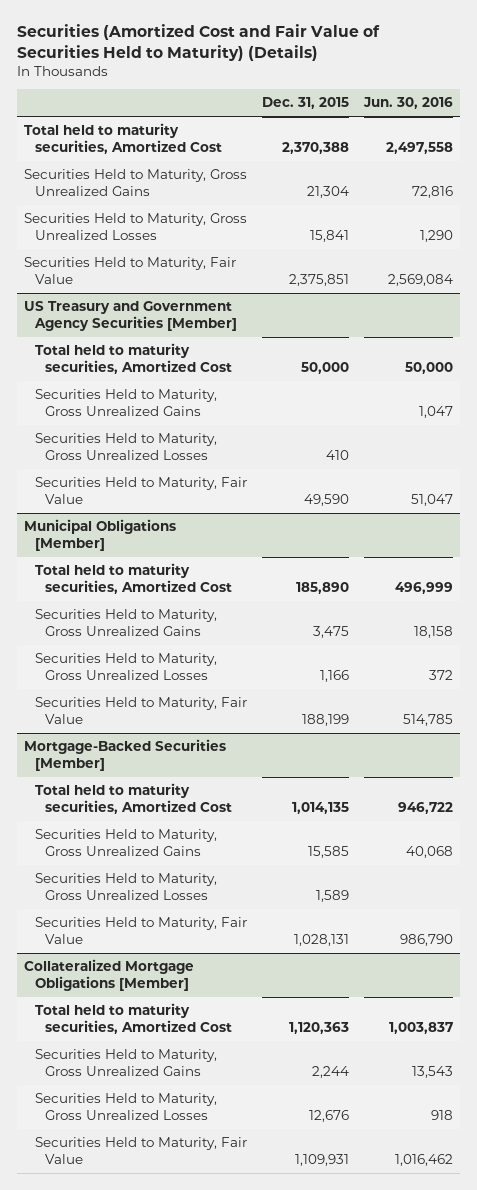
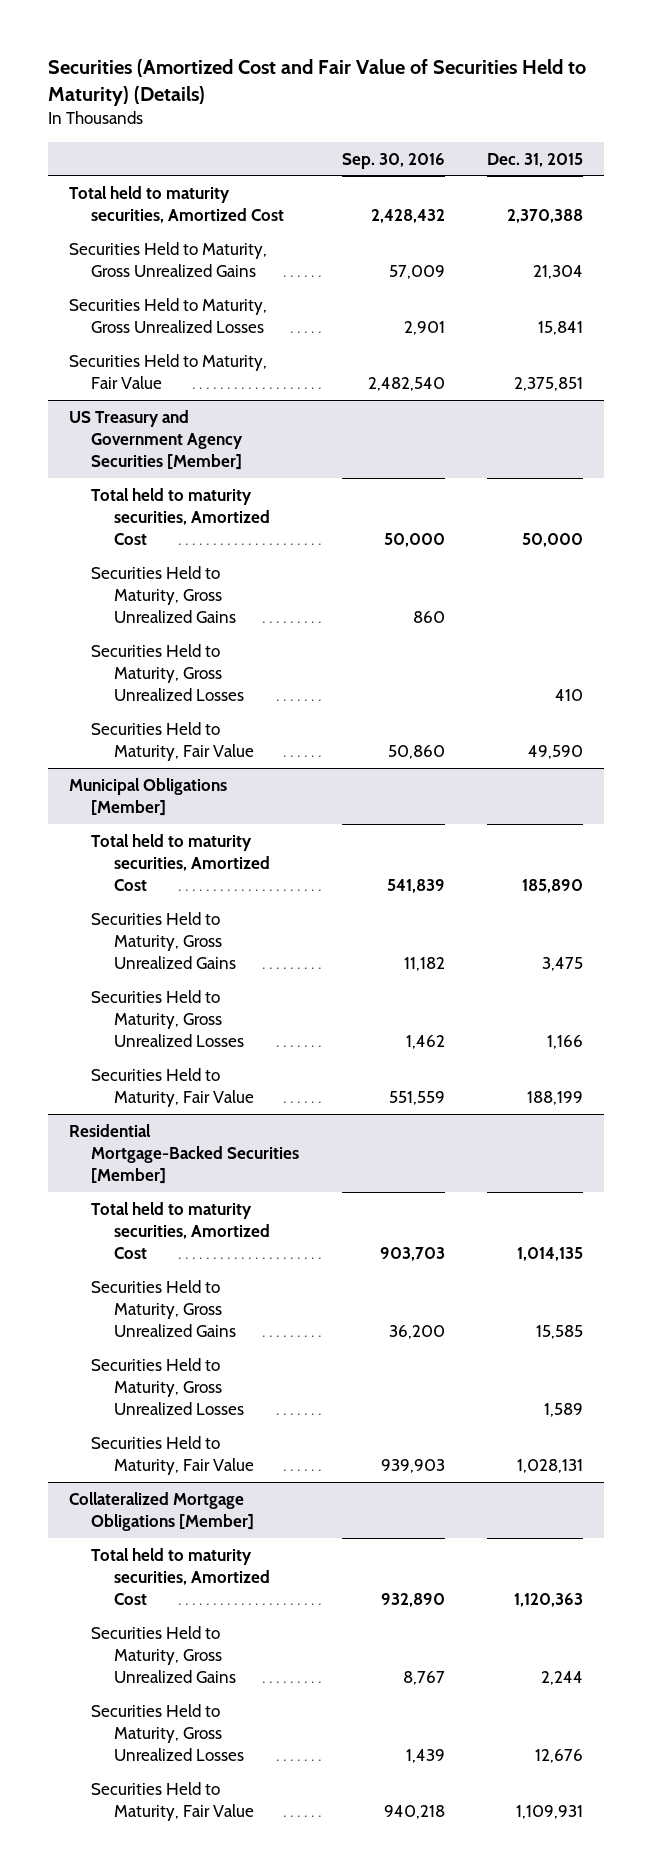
- | Dec. 31, 2015 | Jun. 30, 2016
+ | Sep. 30, 2016 | Dec. 31, 2015
- Mortgage-Backed Securities [Member]
+ Residential Mortgage-Backed Securities [Member]

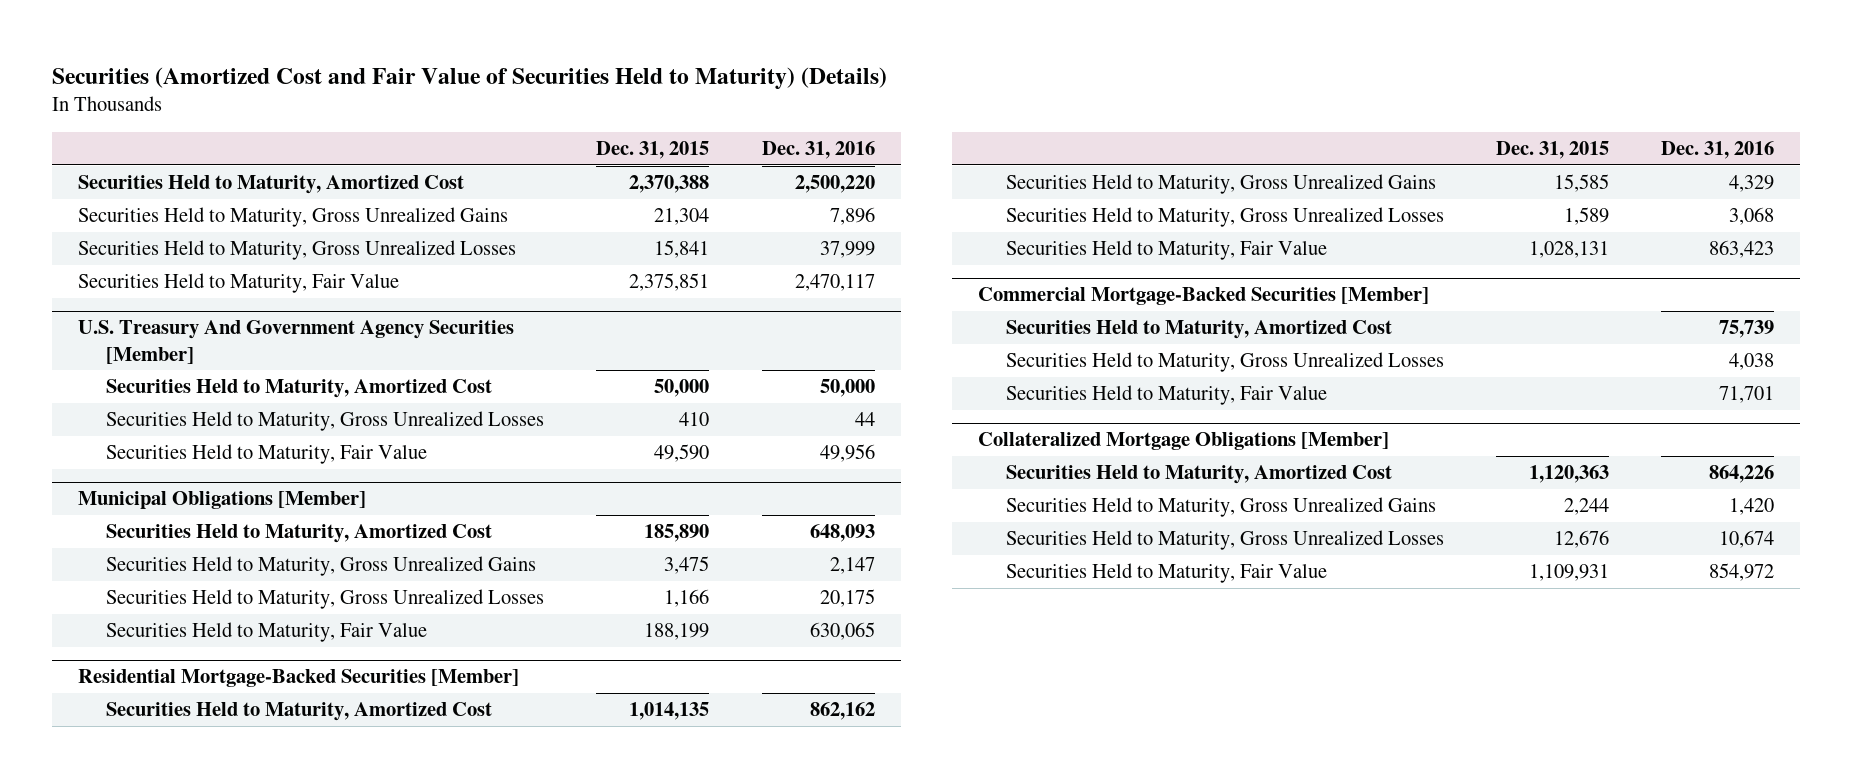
- | Sep. 30, 2016 | Dec. 31, 2015
+ | Dec. 31, 2015 | Dec. 31, 2016
- Total held to maturity securities, Amortized Cost | 2,428,432 | 2,370,388
+ Securities Held to Maturity, Amortized Cost | 2,370,388 | 2,500,220
- US Treasury and Government Agency Securities [Member]
- Total held to maturity securities, Amortized Cost | 50,000 | 50,000
- Securities Held to Maturity, Gross Unrealized Gains | 860 |
+ U.S. Treasury And Government Agency Securities [Member]
+ Securities Held to Maturity, Amortized Cost | 50,000 | 50,000
@ Municipal Obligations [Member]
- Total held to maturity securities, Amortized Cost | 541,839 | 185,890
+ Securities Held to Maturity, Amortized Cost | 185,890 | 648,093
@ Residential Mortgage-Backed Securities [Member]
- Total held to maturity securities, Amortized Cost | 903,703 | 1,014,135
+ Securities Held to Maturity, Amortized Cost | 1,014,135 | 862,162
+ Commercial Mortgage-Backed Securities [Member]
+ Securities Held to Maturity, Amortized Cost | | 75,739
+ Securities Held to Maturity, Gross Unrealized Losses | | 4,038
+ Securities Held to Maturity, Fair Value | | 71,701
@ Collateralized Mortgage Obligations [Member]
- Total held to maturity securities, Amortized Cost | 932,890 | 1,120,363
+ Securities Held to Maturity, Amortized Cost | 1,120,363 | 864,226

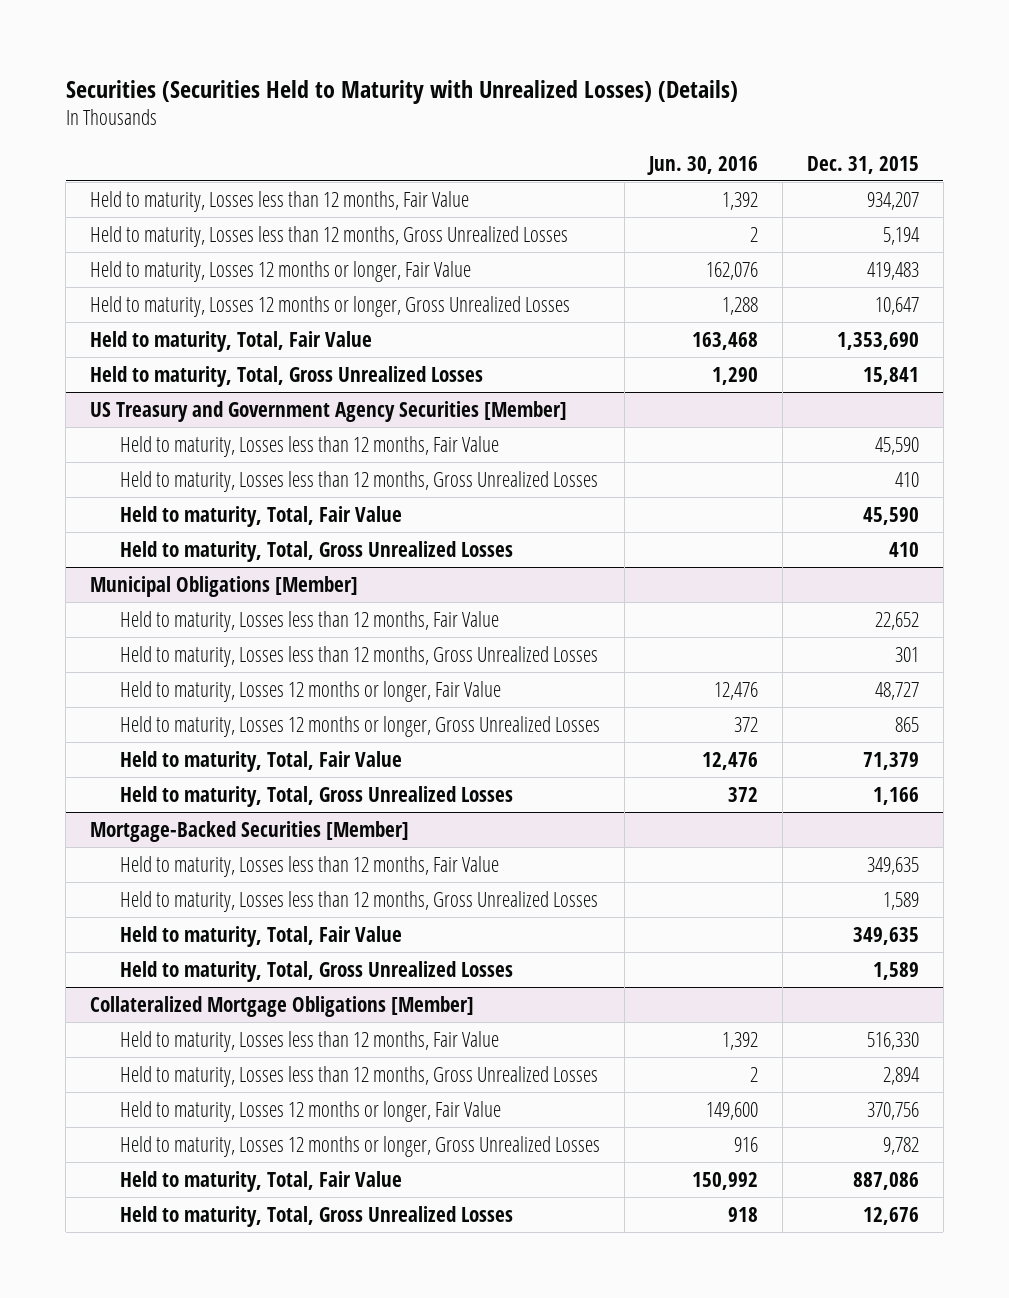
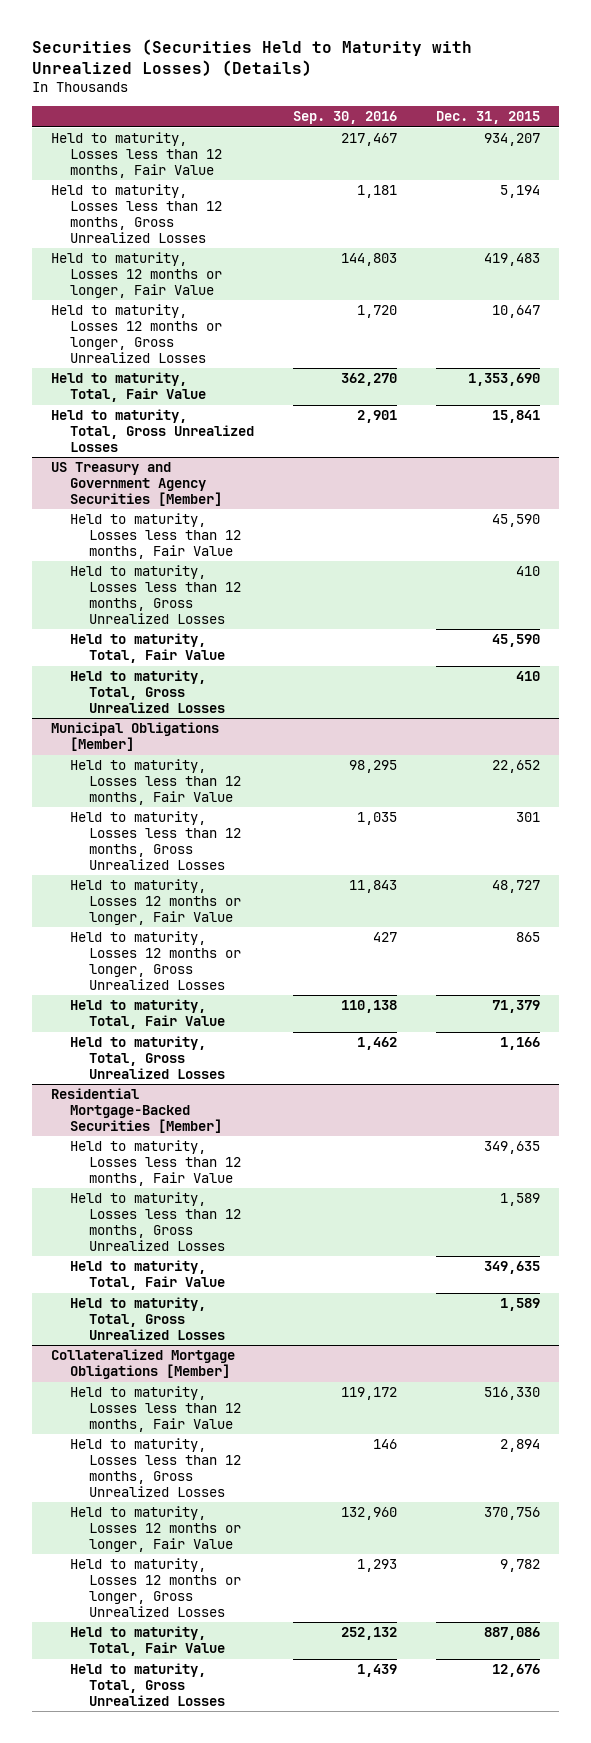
- | Jun. 30, 2016 | Dec. 31, 2015
+ | Sep. 30, 2016 | Dec. 31, 2015
- Mortgage-Backed Securities [Member]
+ Residential Mortgage-Backed Securities [Member]

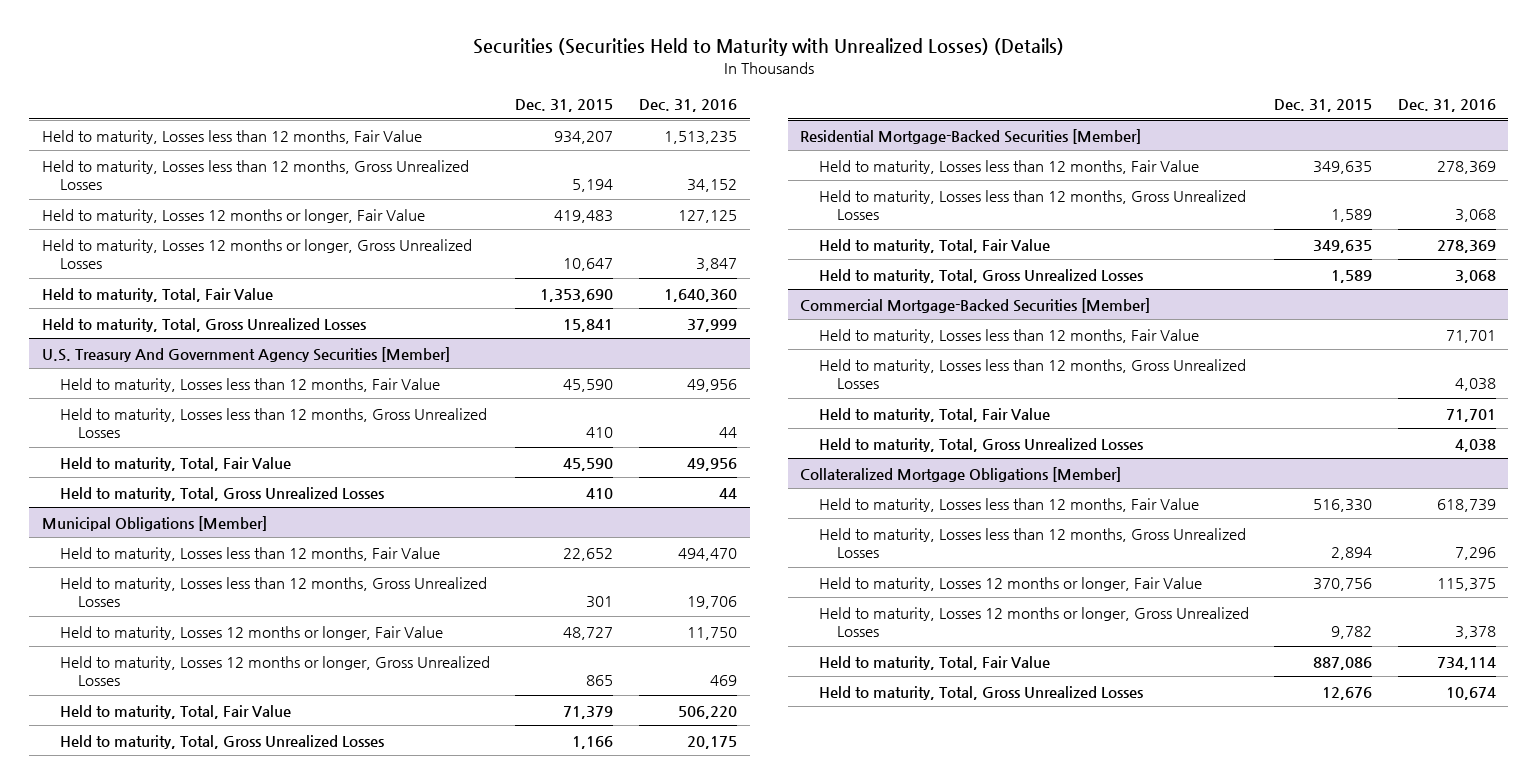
- | Sep. 30, 2016 | Dec. 31, 2015
+ | Dec. 31, 2015 | Dec. 31, 2016
- US Treasury and Government Agency Securities [Member]
+ U.S. Treasury And Government Agency Securities [Member]
+ Commercial Mortgage-Backed Securities [Member]
+ Held to maturity, Losses less than 12 months, Fair Value | | 71,701
+ Held to maturity, Losses less than 12 months, Gross Unrealized Losses | | 4,038
+ Held to maturity, Total, Fair Value | | 71,701
+ Held to maturity, Total, Gross Unrealized Losses | | 4,038

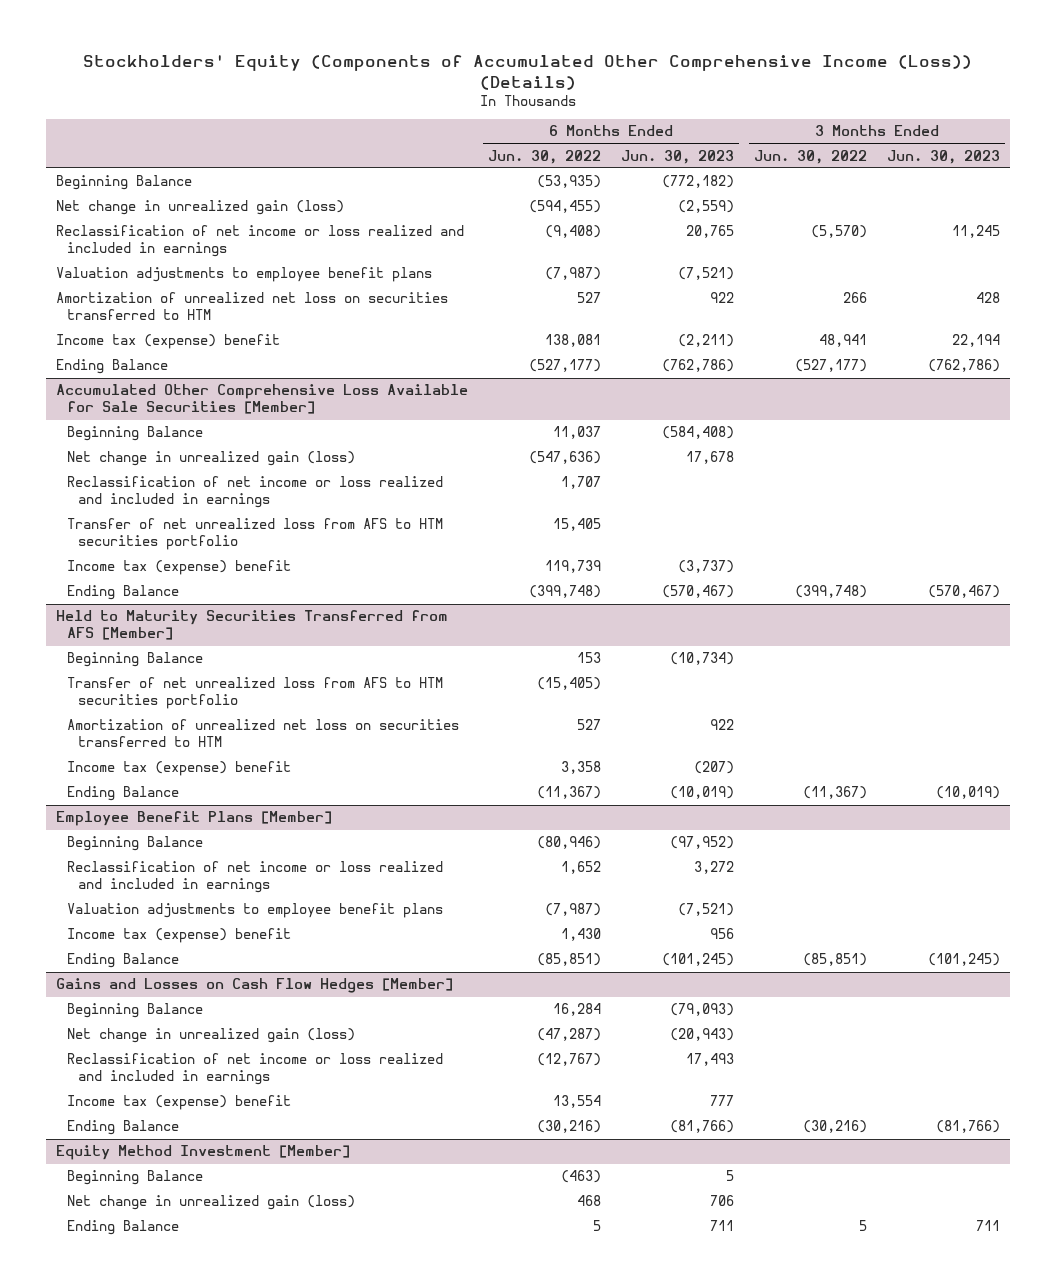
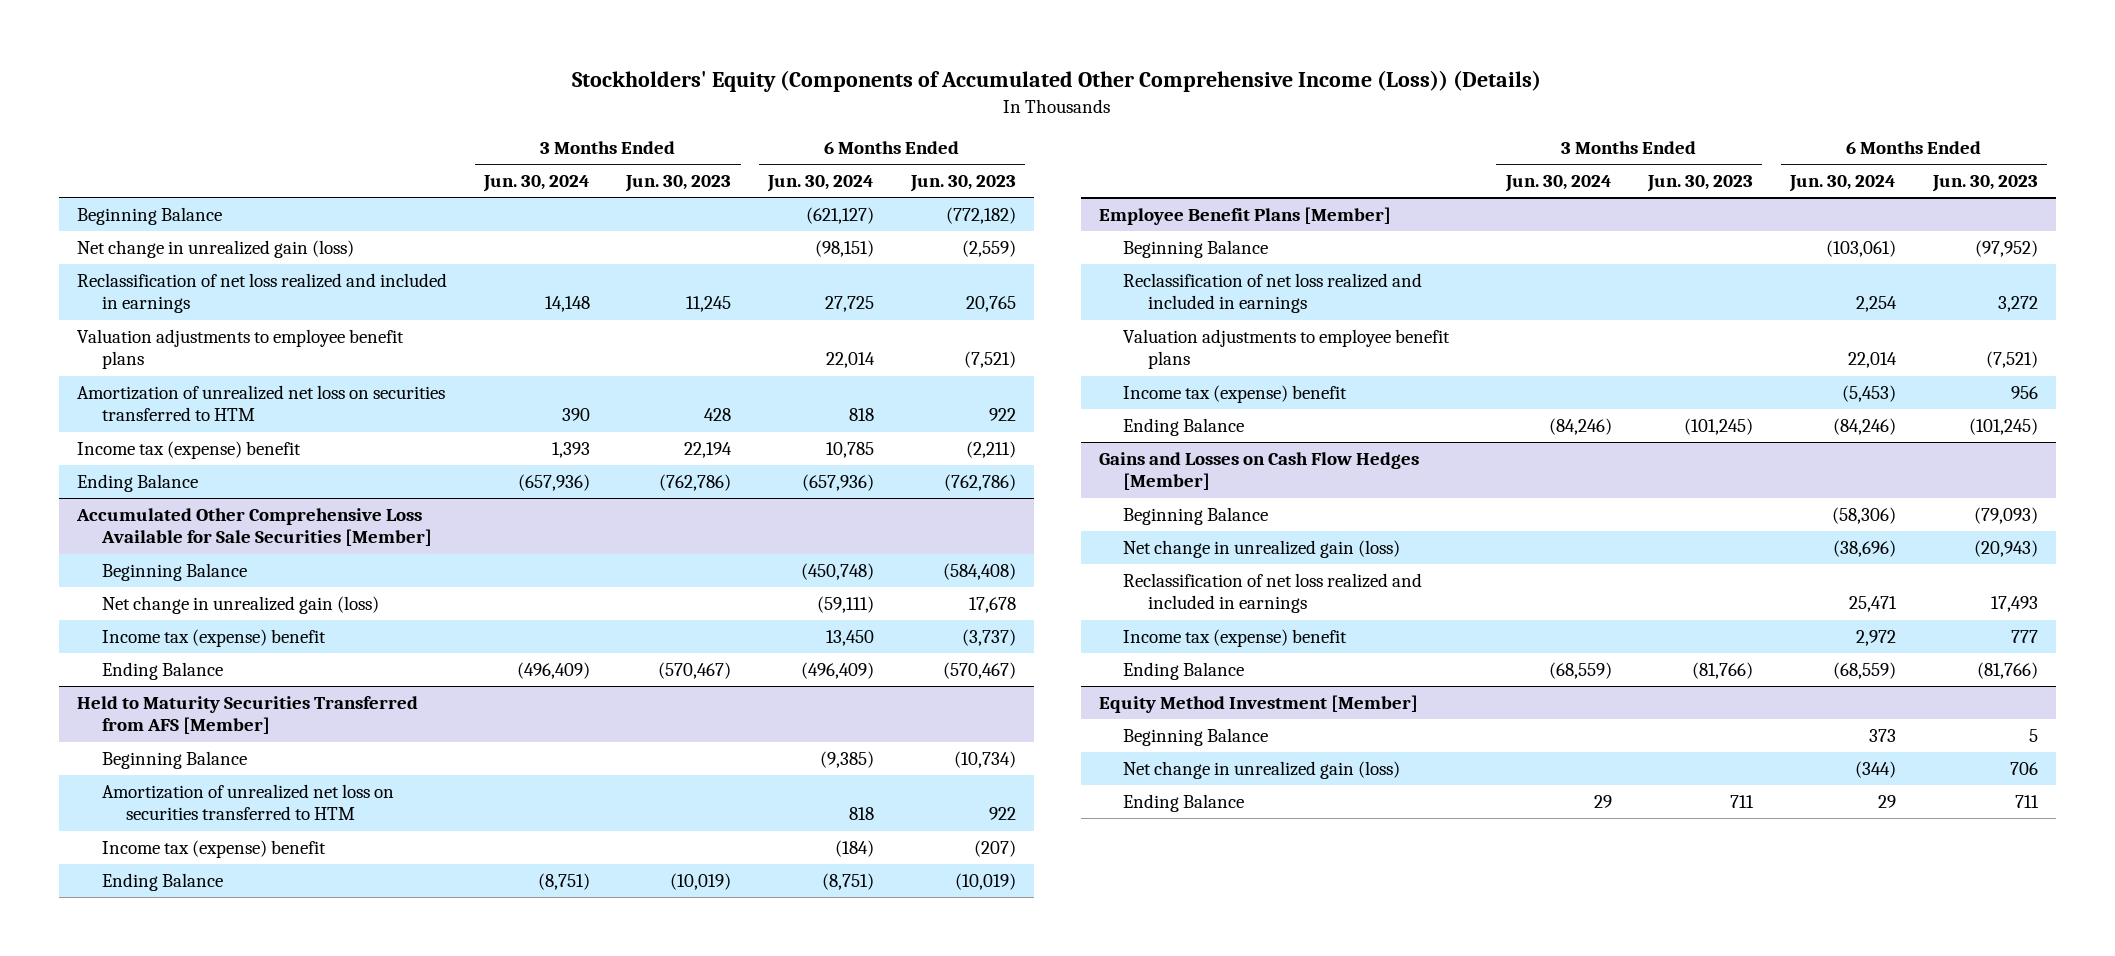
- | 6 Months Ended Jun. 30, 2022 | 6 Months Ended Jun. 30, 2023 | 3 Months Ended Jun. 30, 2022 | 3 Months Ended Jun. 30, 2023
+ | 3 Months Ended Jun. 30, 2024 | 3 Months Ended Jun. 30, 2023 | 6 Months Ended Jun. 30, 2024 | 6 Months Ended Jun. 30, 2023
- Reclassification of net income or loss realized and included in earnings | (9,408) | 20,765 | (5,570) | 11,245
+ Reclassification of net loss realized and included in earnings | 14,148 | 11,245 | 27,725 | 20,765
@ Accumulated Other Comprehensive Loss Available for Sale Securities [Member]
- Reclassification of net income or loss realized and included in earnings | 1,707 | | |
- Transfer of net unrealized loss from AFS to HTM securities portfolio | 15,405 | | |
@ Held to Maturity Securities Transferred from AFS [Member]
- Transfer of net unrealized loss from AFS to HTM securities portfolio | (15,405) | | |
@ Employee Benefit Plans [Member]
- Reclassification of net income or loss realized and included in earnings | 1,652 | 3,272 | |
+ Reclassification of net loss realized and included in earnings | | | 2,254 | 3,272
@ Gains and Losses on Cash Flow Hedges [Member]
- Reclassification of net income or loss realized and included in earnings | (12,767) | 17,493 | |
+ Reclassification of net loss realized and included in earnings | | | 25,471 | 17,493

